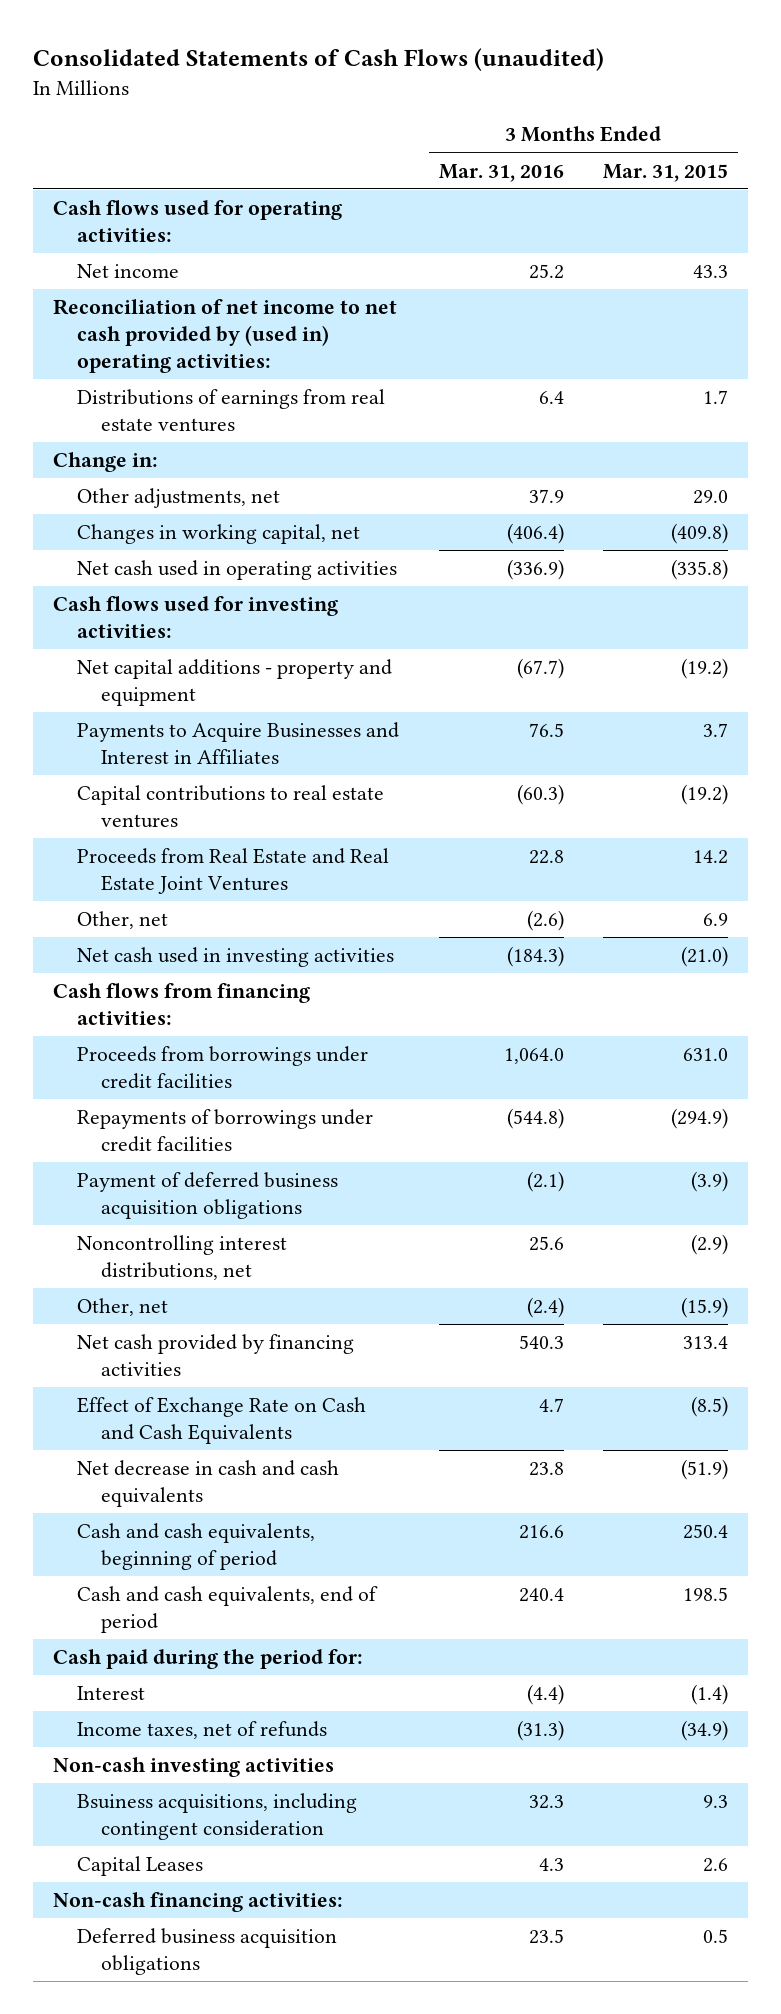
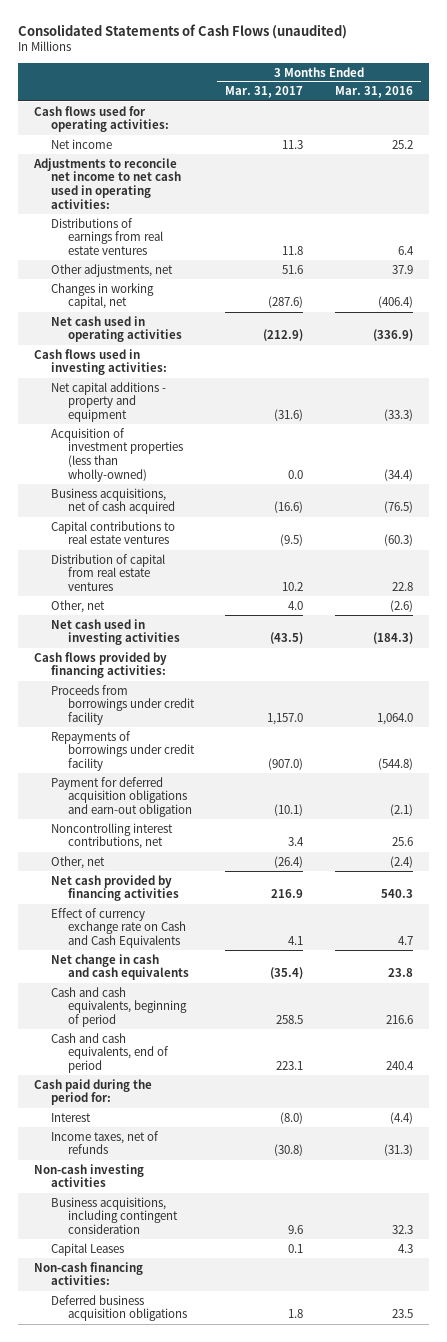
- | 3 Months Ended Mar. 31, 2016 | 3 Months Ended Mar. 31, 2015
+ | 3 Months Ended Mar. 31, 2017 | 3 Months Ended Mar. 31, 2016
- Reconciliation of net income to net cash provided by (used in) operating activities:
+ Adjustments to reconcile net income to net cash used in operating activities:
- Change in:
- Cash flows used for investing activities:
- Net capital additions - property and equipment | (67.7) | (19.2)
- Payments to Acquire Businesses and Interest in Affiliates | 76.5 | 3.7
+ Cash flows used in investing activities:
+ Net capital additions - property and equipment | (31.6) | (33.3)
+ Acquisition of investment properties (less than wholly-owned) | 0.0 | (34.4)
+ Business acquisitions, net of cash acquired | (16.6) | (76.5)
- Proceeds from Real Estate and Real Estate Joint Ventures | 22.8 | 14.2
+ Distribution of capital from real estate ventures | 10.2 | 22.8
- Cash flows from financing activities:
- Proceeds from borrowings under credit facilities | 1,064.0 | 631.0
- Repayments of borrowings under credit facilities | (544.8) | (294.9)
- Payment of deferred business acquisition obligations | (2.1) | (3.9)
- Noncontrolling interest distributions, net | 25.6 | (2.9)
+ Cash flows provided by financing activities:
+ Proceeds from borrowings under credit facility | 1,157.0 | 1,064.0
+ Repayments of borrowings under credit facility | (907.0) | (544.8)
+ Payment for deferred acquisition obligations and earn-out obligation | (10.1) | (2.1)
+ Noncontrolling interest contributions, net | 3.4 | 25.6
- Effect of Exchange Rate on Cash and Cash Equivalents | 4.7 | (8.5)
- Net decrease in cash and cash equivalents | 23.8 | (51.9)
+ Effect of currency exchange rate on Cash and Cash Equivalents | 4.1 | 4.7
+ Net change in cash and cash equivalents | (35.4) | 23.8
- Bsuiness acquisitions, including contingent consideration | 32.3 | 9.3
+ Business acquisitions, including contingent consideration | 9.6 | 32.3

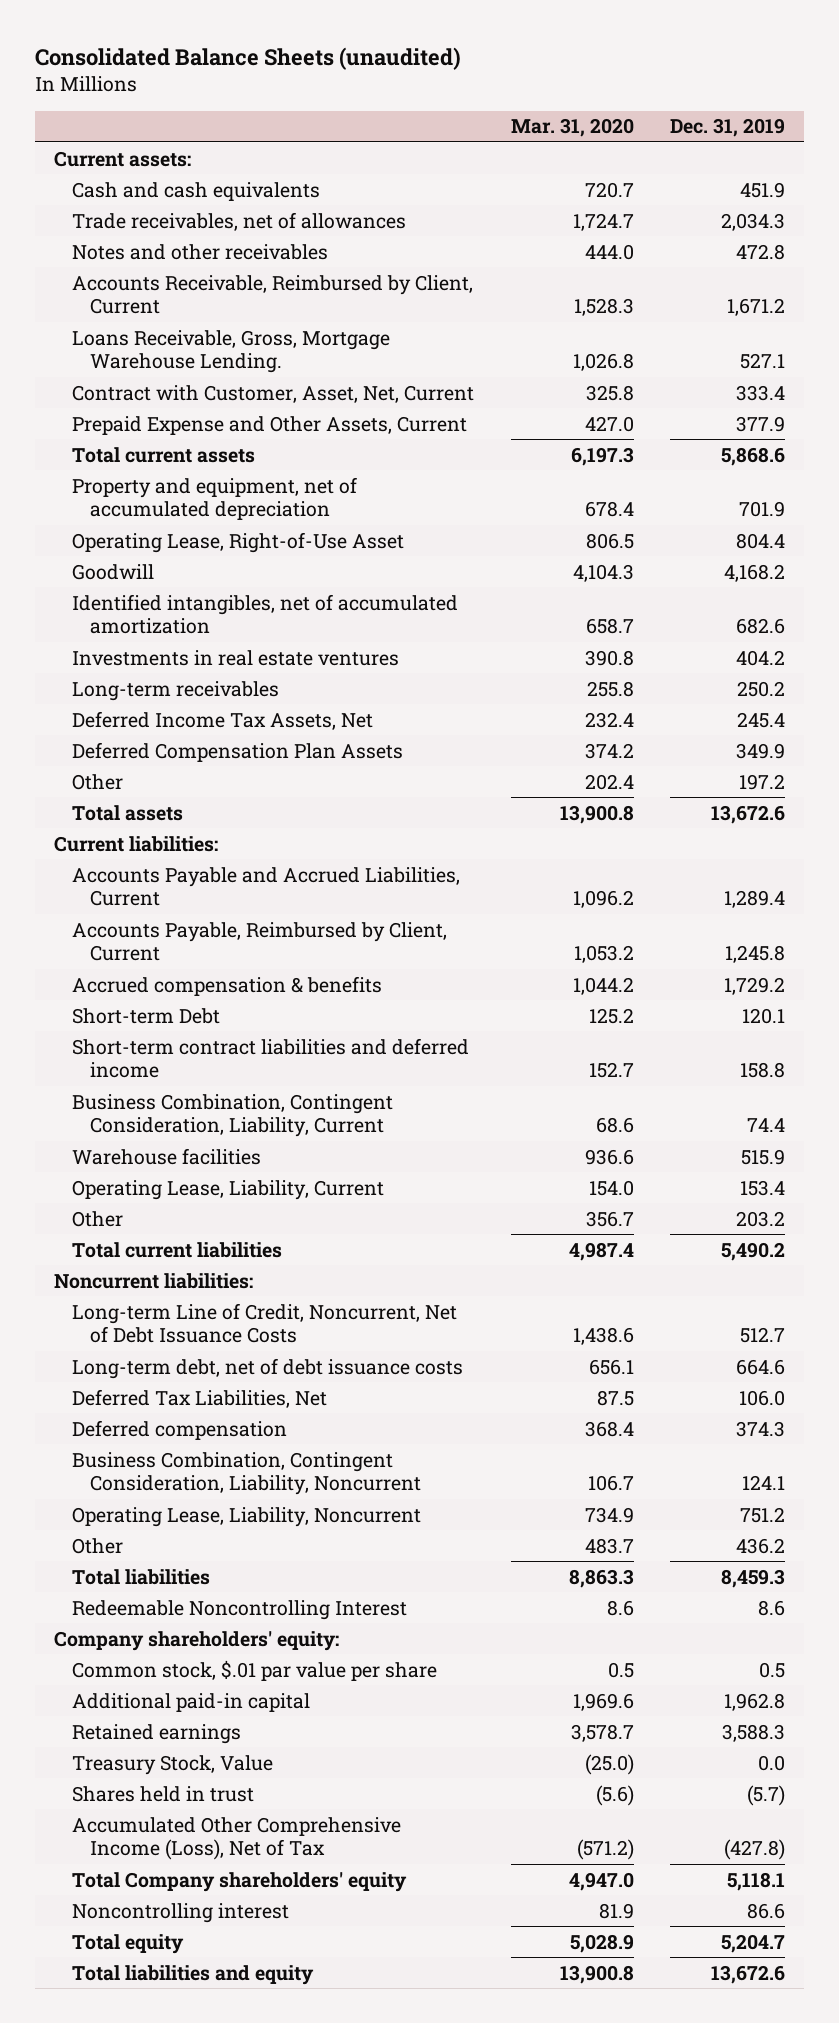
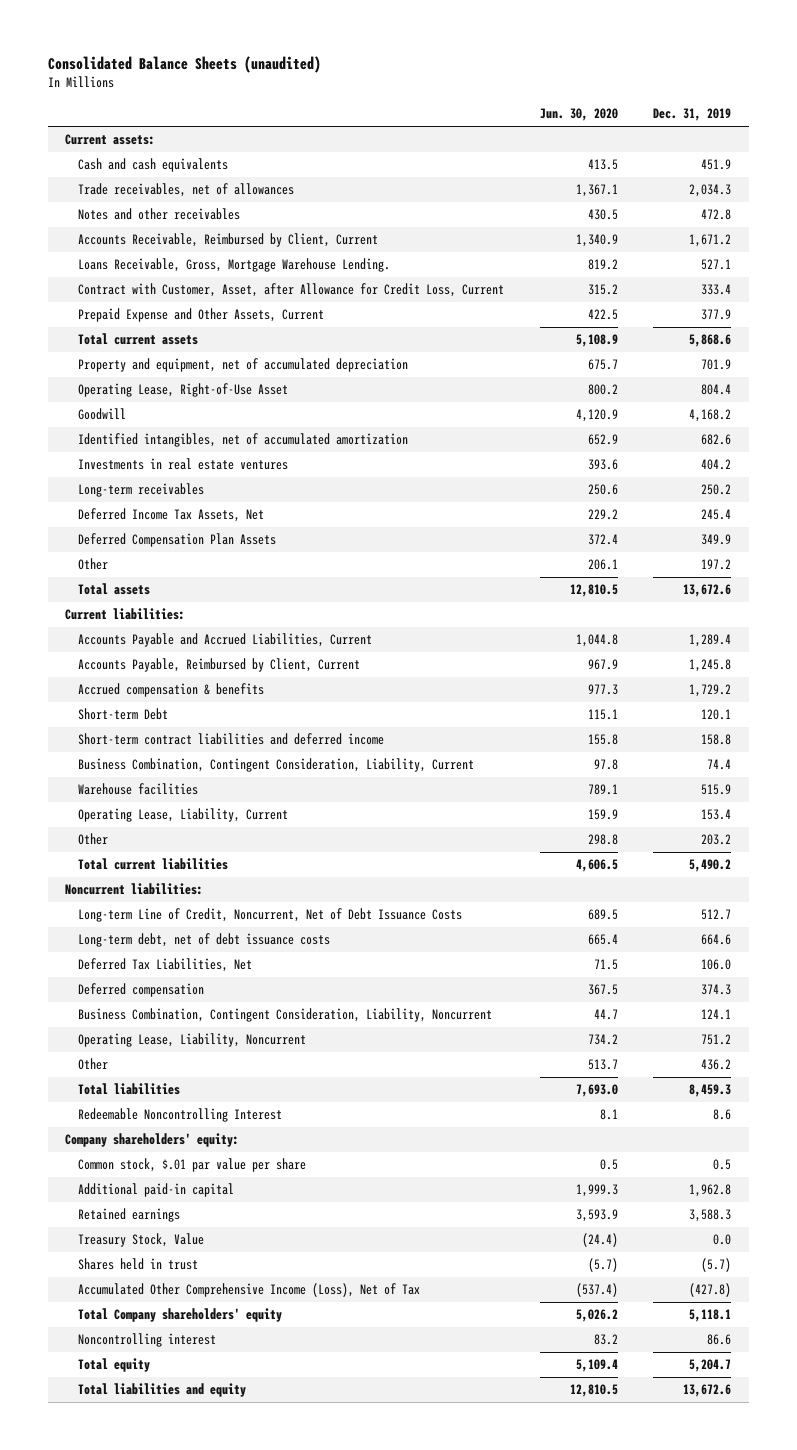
- | Mar. 31, 2020 | Dec. 31, 2019
+ | Jun. 30, 2020 | Dec. 31, 2019
- Contract with Customer, Asset, Net, Current | 325.8 | 333.4
+ Contract with Customer, Asset, after Allowance for Credit Loss, Current | 315.2 | 333.4

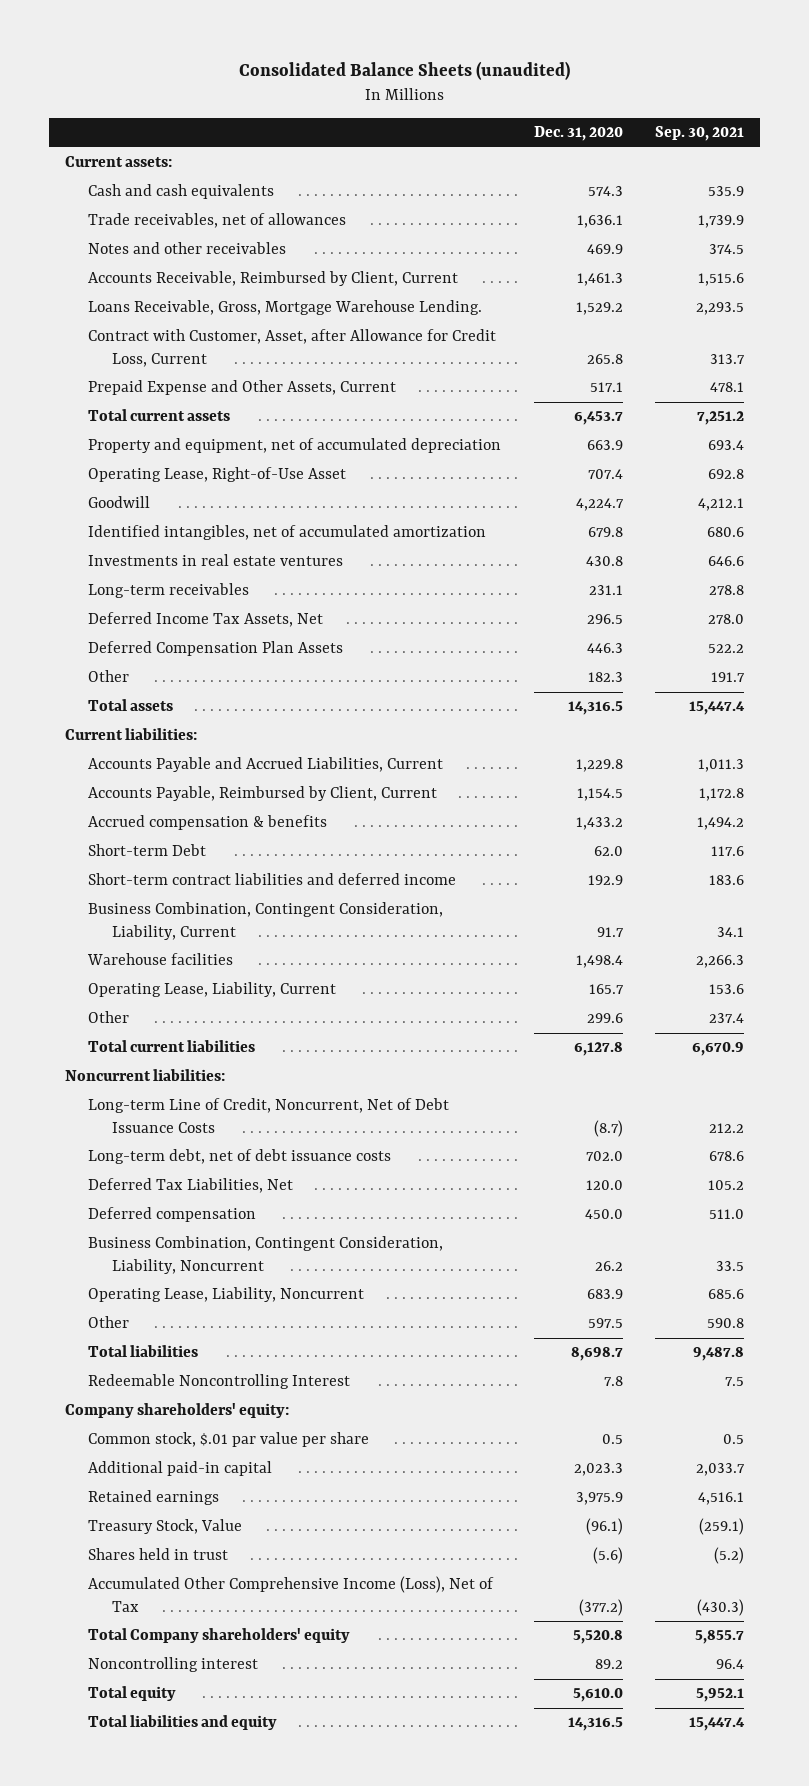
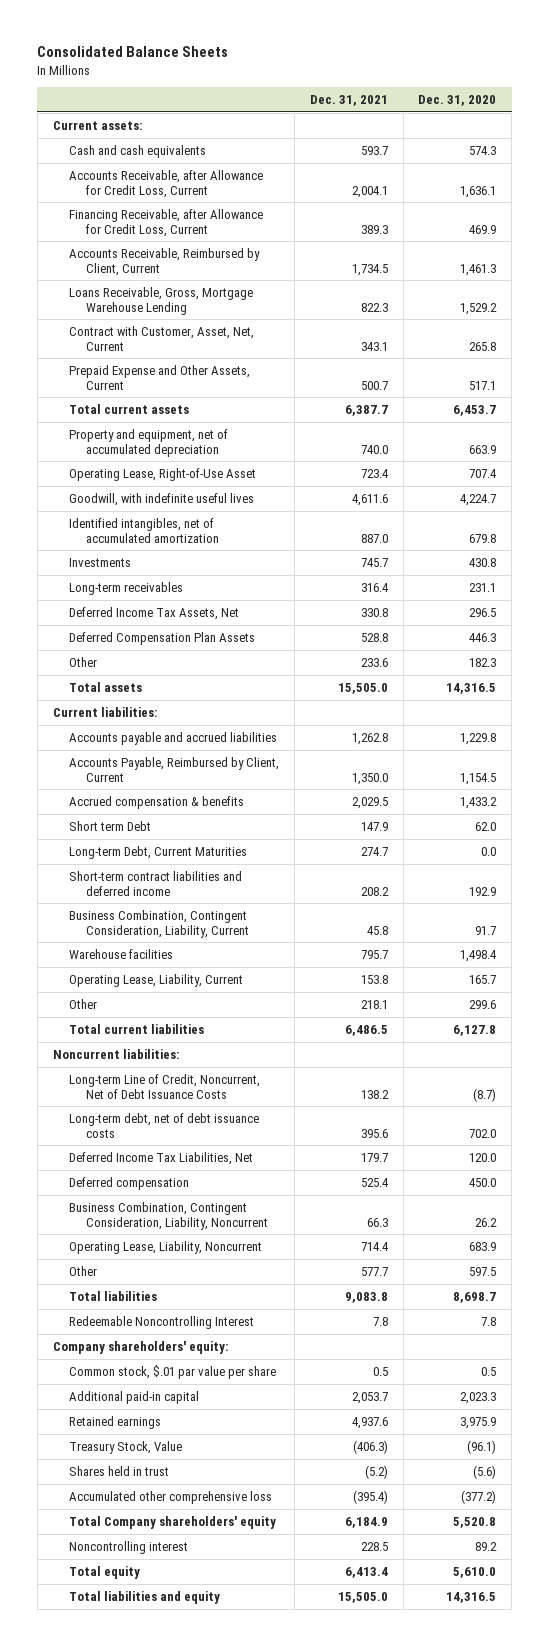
- Consolidated Balance Sheets (unaudited)
+ Consolidated Balance Sheets
- | Dec. 31, 2020 | Sep. 30, 2021
+ | Dec. 31, 2021 | Dec. 31, 2020
- Trade receivables, net of allowances | 1,636.1 | 1,739.9
- Notes and other receivables | 469.9 | 374.5
+ Accounts Receivable, after Allowance for Credit Loss, Current | 2,004.1 | 1,636.1
+ Financing Receivable, after Allowance for Credit Loss, Current | 389.3 | 469.9
- Loans Receivable, Gross, Mortgage Warehouse Lending. | 1,529.2 | 2,293.5
- Contract with Customer, Asset, after Allowance for Credit Loss, Current | 265.8 | 313.7
+ Loans Receivable, Gross, Mortgage Warehouse Lending | 822.3 | 1,529.2
+ Contract with Customer, Asset, Net, Current | 343.1 | 265.8
- Goodwill | 4,224.7 | 4,212.1
+ Goodwill, with indefinite useful lives | 4,611.6 | 4,224.7
- Investments in real estate ventures | 430.8 | 646.6
+ Investments | 745.7 | 430.8
- Accounts Payable and Accrued Liabilities, Current | 1,229.8 | 1,011.3
+ Accounts payable and accrued liabilities | 1,262.8 | 1,229.8
- Short-term Debt | 62.0 | 117.6
+ Short term Debt | 147.9 | 62.0
+ Long-term Debt, Current Maturities | 274.7 | 0.0
- Deferred Tax Liabilities, Net | 120.0 | 105.2
+ Deferred Income Tax Liabilities, Net | 179.7 | 120.0
- Accumulated Other Comprehensive Income (Loss), Net of Tax | (377.2) | (430.3)
+ Accumulated other comprehensive loss | (395.4) | (377.2)

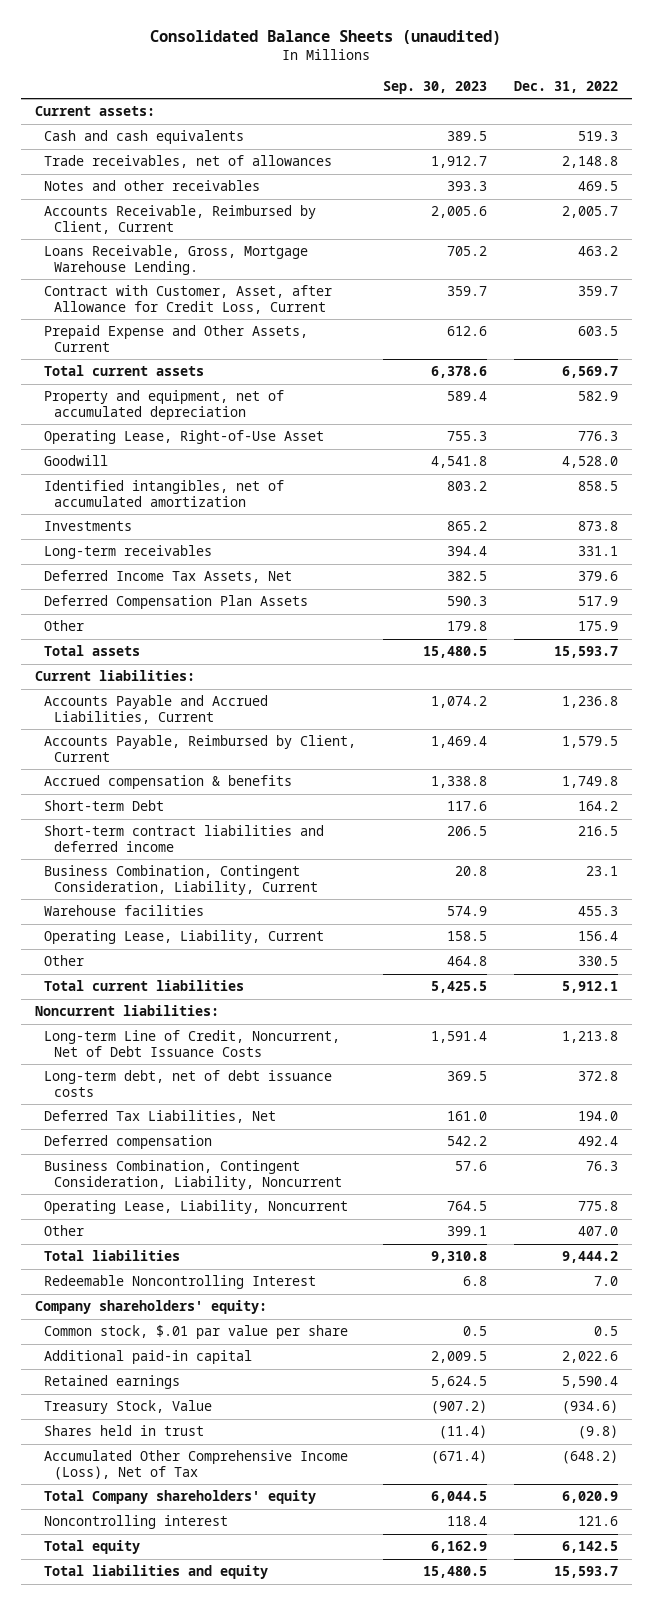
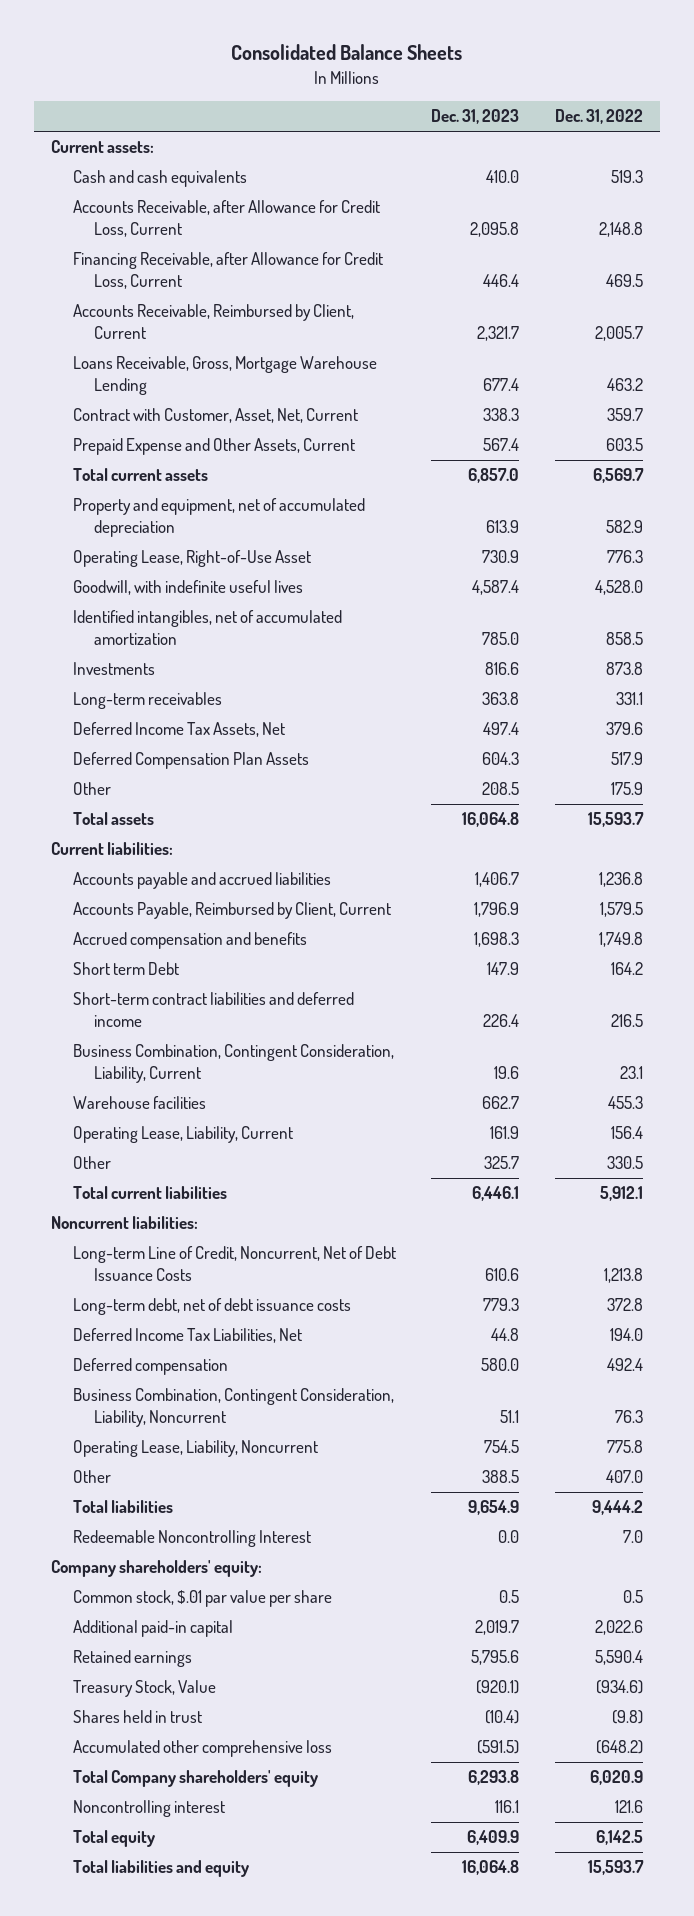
- Consolidated Balance Sheets (unaudited)
+ Consolidated Balance Sheets
- | Sep. 30, 2023 | Dec. 31, 2022
+ | Dec. 31, 2023 | Dec. 31, 2022
- Trade receivables, net of allowances | 1,912.7 | 2,148.8
- Notes and other receivables | 393.3 | 469.5
+ Accounts Receivable, after Allowance for Credit Loss, Current | 2,095.8 | 2,148.8
+ Financing Receivable, after Allowance for Credit Loss, Current | 446.4 | 469.5
- Loans Receivable, Gross, Mortgage Warehouse Lending. | 705.2 | 463.2
- Contract with Customer, Asset, after Allowance for Credit Loss, Current | 359.7 | 359.7
+ Loans Receivable, Gross, Mortgage Warehouse Lending | 677.4 | 463.2
+ Contract with Customer, Asset, Net, Current | 338.3 | 359.7
- Goodwill | 4,541.8 | 4,528.0
+ Goodwill, with indefinite useful lives | 4,587.4 | 4,528.0
- Accounts Payable and Accrued Liabilities, Current | 1,074.2 | 1,236.8
+ Accounts payable and accrued liabilities | 1,406.7 | 1,236.8
- Accrued compensation & benefits | 1,338.8 | 1,749.8
- Short-term Debt | 117.6 | 164.2
+ Accrued compensation and benefits | 1,698.3 | 1,749.8
+ Short term Debt | 147.9 | 164.2
- Deferred Tax Liabilities, Net | 161.0 | 194.0
+ Deferred Income Tax Liabilities, Net | 44.8 | 194.0
- Accumulated Other Comprehensive Income (Loss), Net of Tax | (671.4) | (648.2)
+ Accumulated other comprehensive loss | (591.5) | (648.2)

